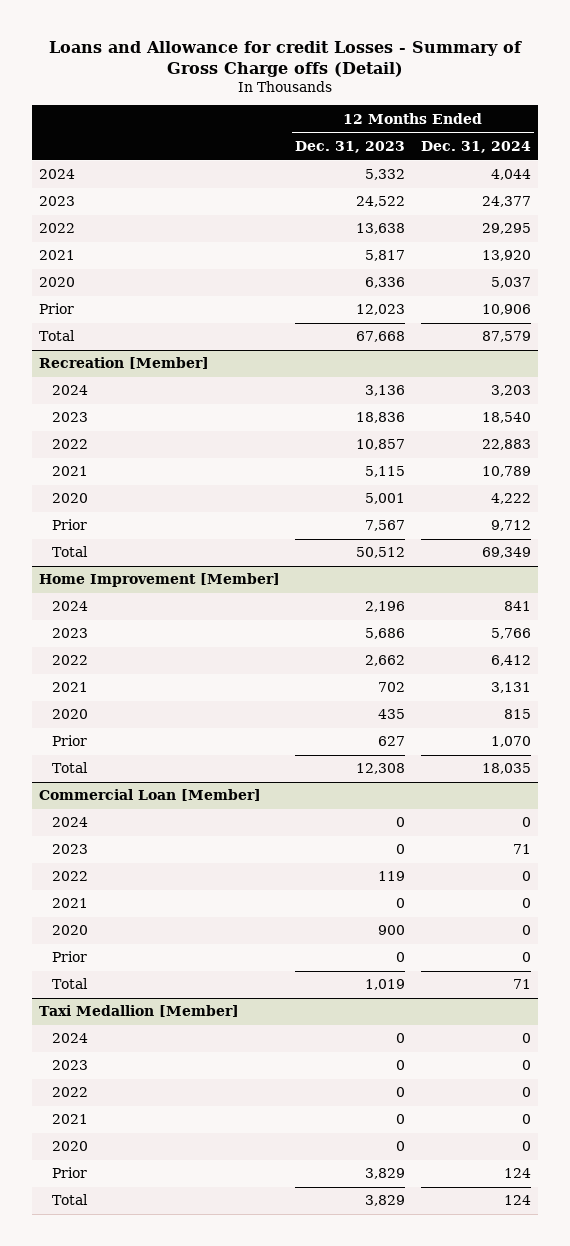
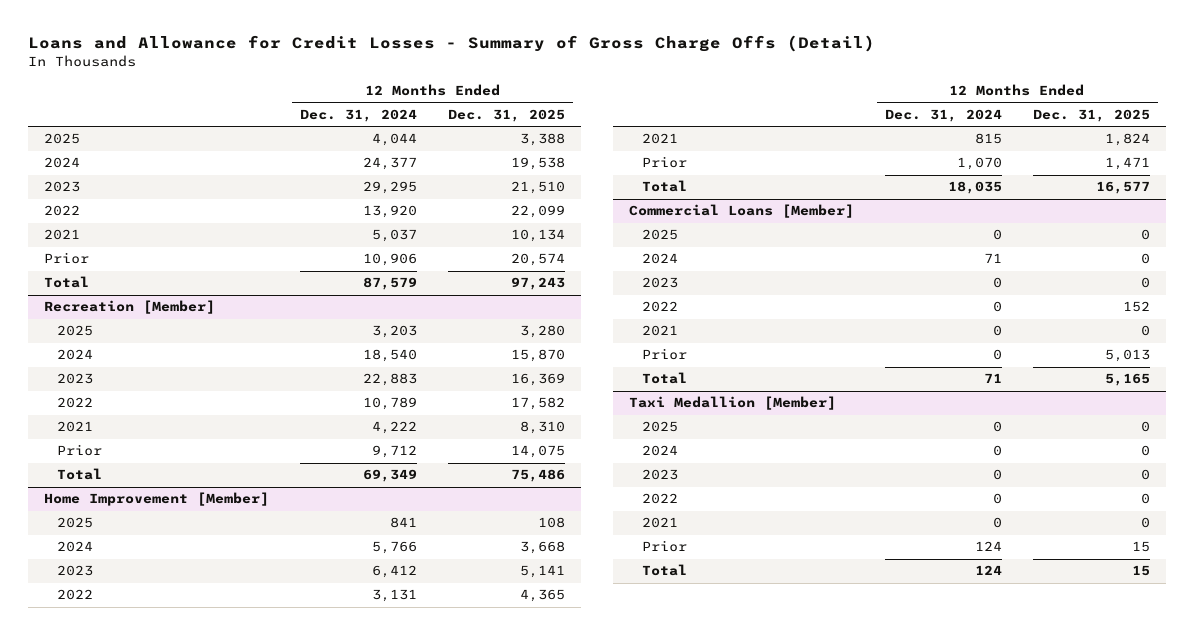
- Loans and Allowance for credit Losses - Summary of Gross Charge offs (Detail)
+ Loans and Allowance for Credit Losses - Summary of Gross Charge Offs (Detail)
- | 12 Months Ended Dec. 31, 2023 | 12 Months Ended Dec. 31, 2024
+ | 12 Months Ended Dec. 31, 2024 | 12 Months Ended Dec. 31, 2025
- 2024 | 5,332 | 4,044
- 2023 | 24,522 | 24,377
- 2022 | 13,638 | 29,295
- 2021 | 5,817 | 13,920
- 2020 | 6,336 | 5,037
+ 2025 | 4,044 | 3,388
+ 2024 | 24,377 | 19,538
+ 2023 | 29,295 | 21,510
+ 2022 | 13,920 | 22,099
+ 2021 | 5,037 | 10,134
@ Recreation [Member]
- 2024 | 3,136 | 3,203
- 2023 | 18,836 | 18,540
- 2022 | 10,857 | 22,883
- 2021 | 5,115 | 10,789
- 2020 | 5,001 | 4,222
+ 2025 | 3,203 | 3,280
+ 2024 | 18,540 | 15,870
+ 2023 | 22,883 | 16,369
+ 2022 | 10,789 | 17,582
+ 2021 | 4,222 | 8,310
@ Home Improvement [Member]
- 2024 | 2,196 | 841
- 2023 | 5,686 | 5,766
- 2022 | 2,662 | 6,412
- 2021 | 702 | 3,131
- 2020 | 435 | 815
+ 2025 | 841 | 108
+ 2024 | 5,766 | 3,668
+ 2023 | 6,412 | 5,141
+ 2022 | 3,131 | 4,365
+ 2021 | 815 | 1,824
- Commercial Loan [Member]
- 2024 | 0 | 0
- 2023 | 0 | 71
+ Commercial Loans [Member]
+ 2025 | 0 | 0
+ 2024 | 71 | 0
+ 2023 | 0 | 0
- 2020 | 900 | 0
@ Taxi Medallion [Member]
+ 2025 | 0 | 0
- 2020 | 0 | 0

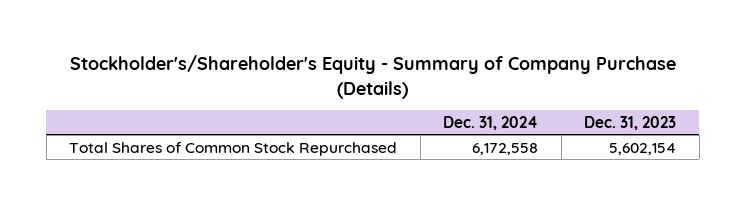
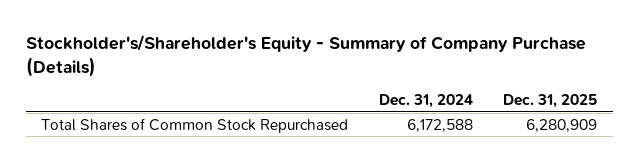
- | Dec. 31, 2024 | Dec. 31, 2023
+ | Dec. 31, 2024 | Dec. 31, 2025
- Total Shares of Common Stock Repurchased | 6,172,558 | 5,602,154
+ Total Shares of Common Stock Repurchased | 6,172,588 | 6,280,909

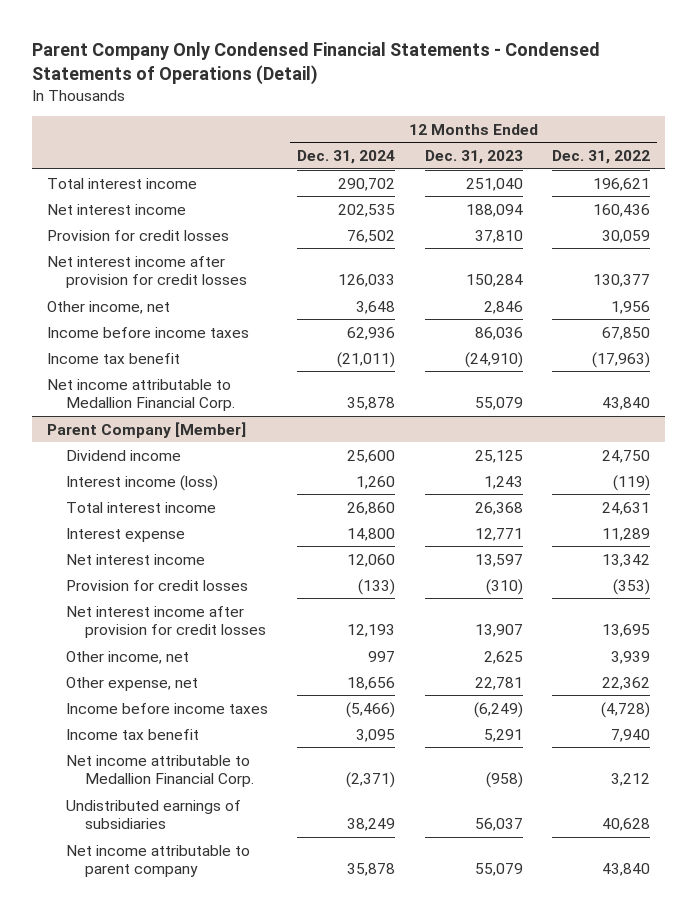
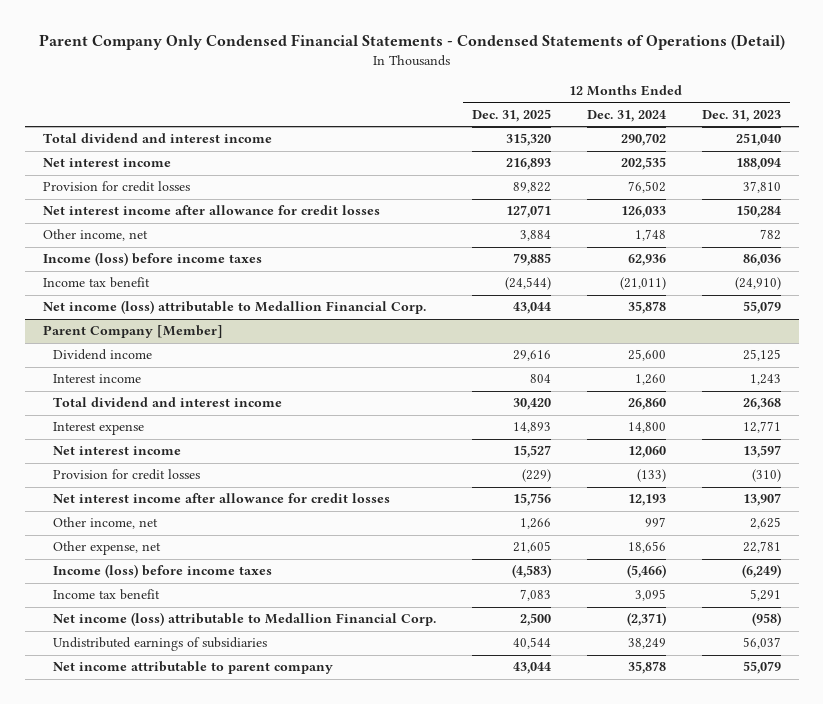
- | 12 Months Ended Dec. 31, 2024 | 12 Months Ended Dec. 31, 2023 | 12 Months Ended Dec. 31, 2022
+ | 12 Months Ended Dec. 31, 2025 | 12 Months Ended Dec. 31, 2024 | 12 Months Ended Dec. 31, 2023
- Total interest income | 290,702 | 251,040 | 196,621
+ Total dividend and interest income | 315,320 | 290,702 | 251,040
- Net interest income after provision for credit losses | 126,033 | 150,284 | 130,377
- Other income, net | 3,648 | 2,846 | 1,956
- Income before income taxes | 62,936 | 86,036 | 67,850
+ Net interest income after allowance for credit losses | 127,071 | 126,033 | 150,284
+ Other income, net | 3,884 | 1,748 | 782
+ Income (loss) before income taxes | 79,885 | 62,936 | 86,036
- Net income attributable to Medallion Financial Corp. | 35,878 | 55,079 | 43,840
+ Net income (loss) attributable to Medallion Financial Corp. | 43,044 | 35,878 | 55,079
@ Parent Company [Member]
- Interest income (loss) | 1,260 | 1,243 | (119)
- Total interest income | 26,860 | 26,368 | 24,631
+ Interest income | 804 | 1,260 | 1,243
+ Total dividend and interest income | 30,420 | 26,860 | 26,368
- Net interest income after provision for credit losses | 12,193 | 13,907 | 13,695
+ Net interest income after allowance for credit losses | 15,756 | 12,193 | 13,907
- Income before income taxes | (5,466) | (6,249) | (4,728)
+ Income (loss) before income taxes | (4,583) | (5,466) | (6,249)
- Net income attributable to Medallion Financial Corp. | (2,371) | (958) | 3,212
+ Net income (loss) attributable to Medallion Financial Corp. | 2,500 | (2,371) | (958)

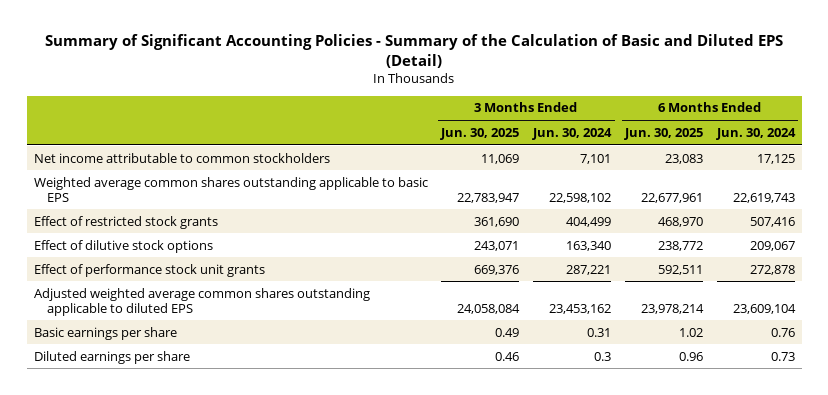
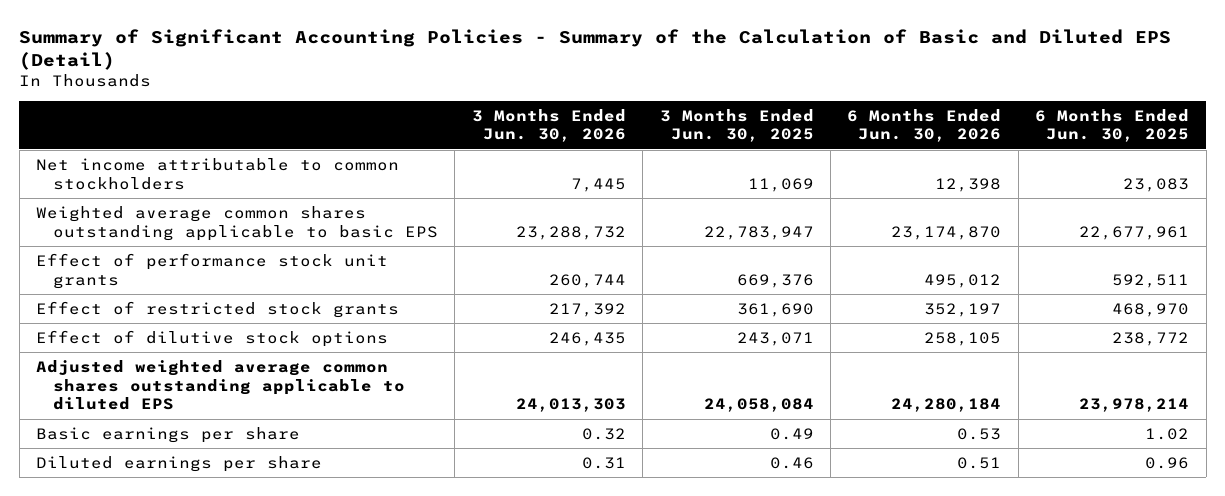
- | 3 Months Ended Jun. 30, 2025 | 3 Months Ended Jun. 30, 2024 | 6 Months Ended Jun. 30, 2025 | 6 Months Ended Jun. 30, 2024
+ | 3 Months Ended Jun. 30, 2026 | 3 Months Ended Jun. 30, 2025 | 6 Months Ended Jun. 30, 2026 | 6 Months Ended Jun. 30, 2025
moved up: Effect of performance stock unit grants | 260,744 | 669,376 | 495,012 | 592,511

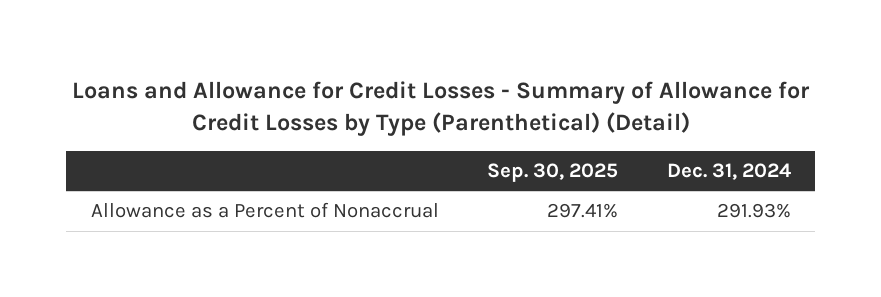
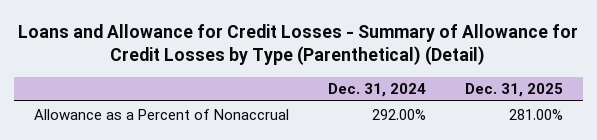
- | Sep. 30, 2025 | Dec. 31, 2024
+ | Dec. 31, 2024 | Dec. 31, 2025
- Allowance as a Percent of Nonaccrual | 297.41% | 291.93%
+ Allowance as a Percent of Nonaccrual | 292.00% | 281.00%

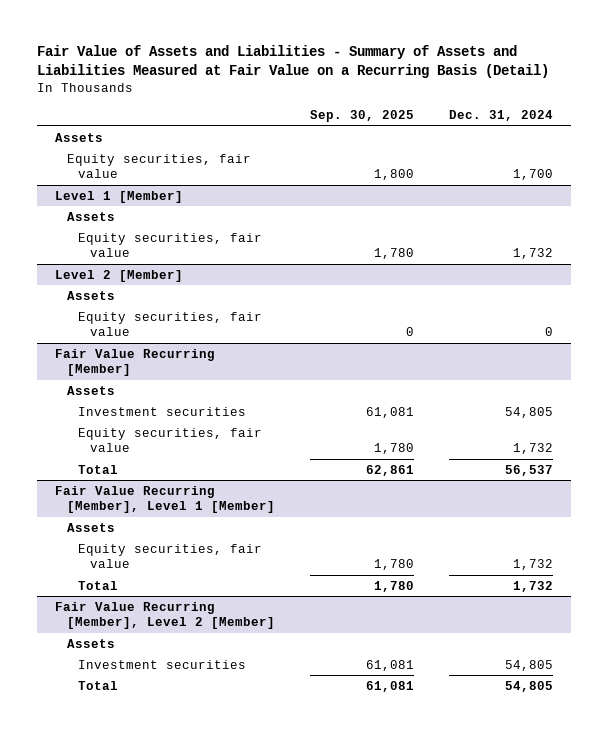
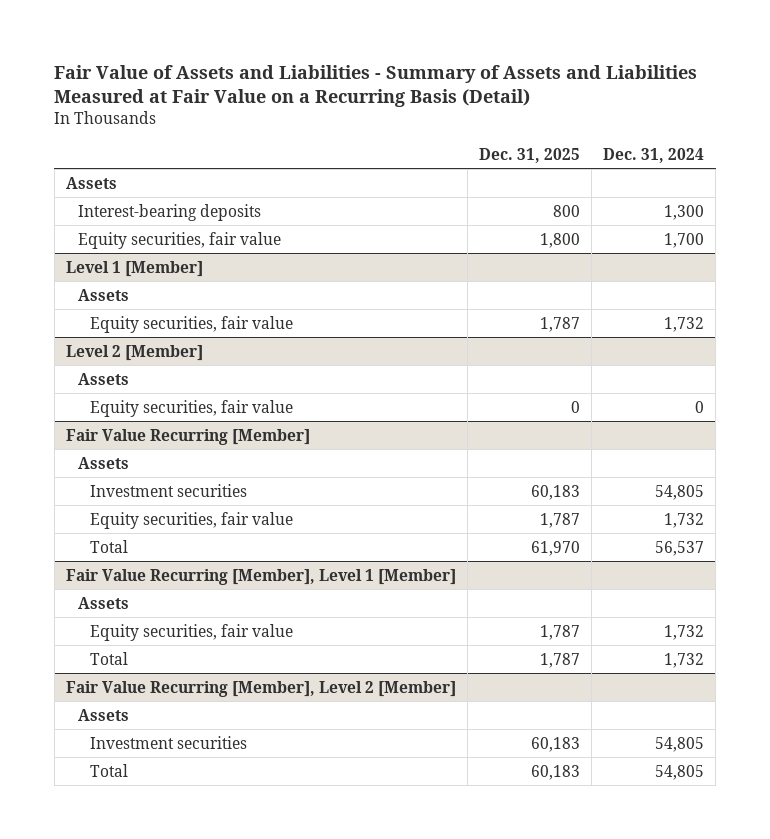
- | Sep. 30, 2025 | Dec. 31, 2024
+ | Dec. 31, 2025 | Dec. 31, 2024
+ Interest-bearing deposits | 800 | 1,300

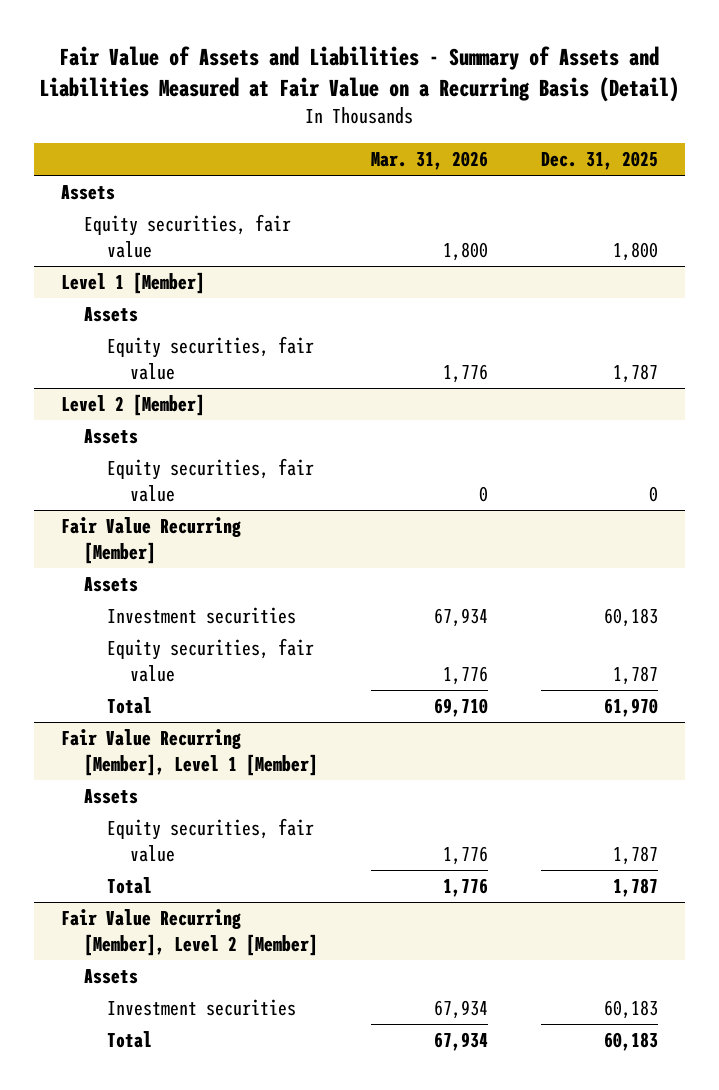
- | Dec. 31, 2025 | Dec. 31, 2024
+ | Mar. 31, 2026 | Dec. 31, 2025
- Interest-bearing deposits | 800 | 1,300

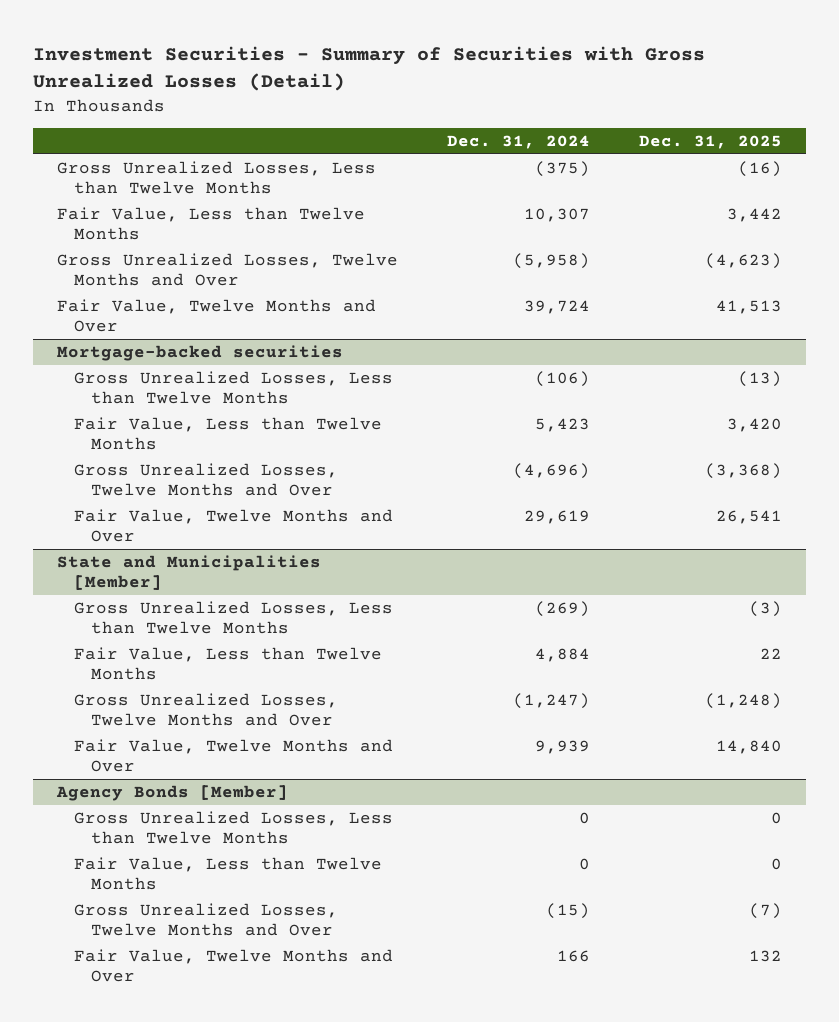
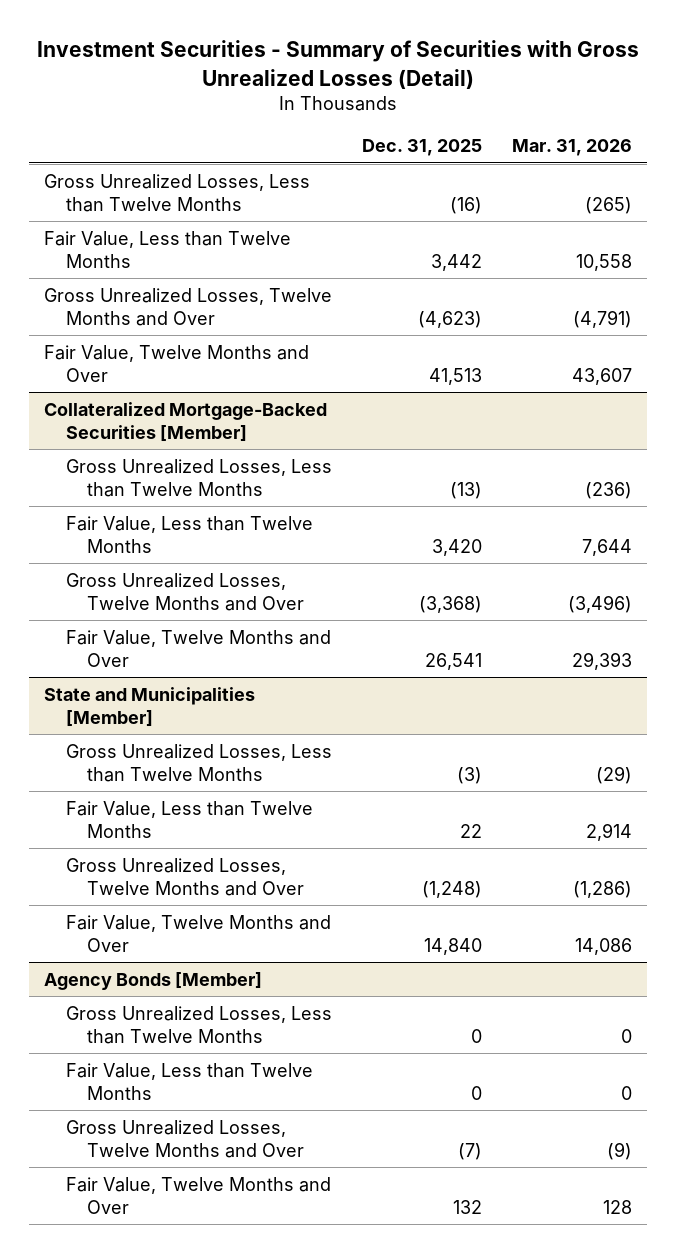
- | Dec. 31, 2024 | Dec. 31, 2025
+ | Dec. 31, 2025 | Mar. 31, 2026
- Mortgage-backed securities
+ Collateralized Mortgage-Backed Securities [Member]

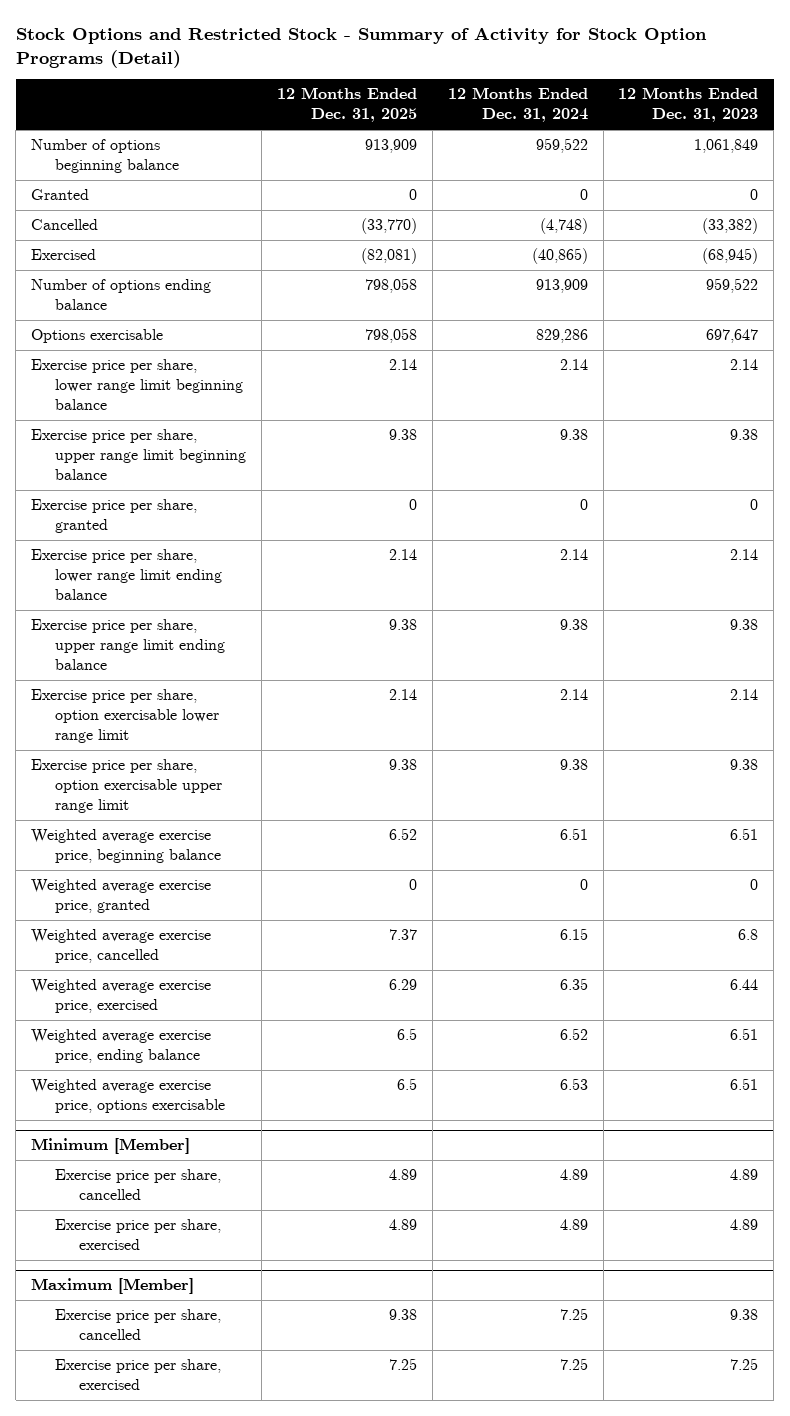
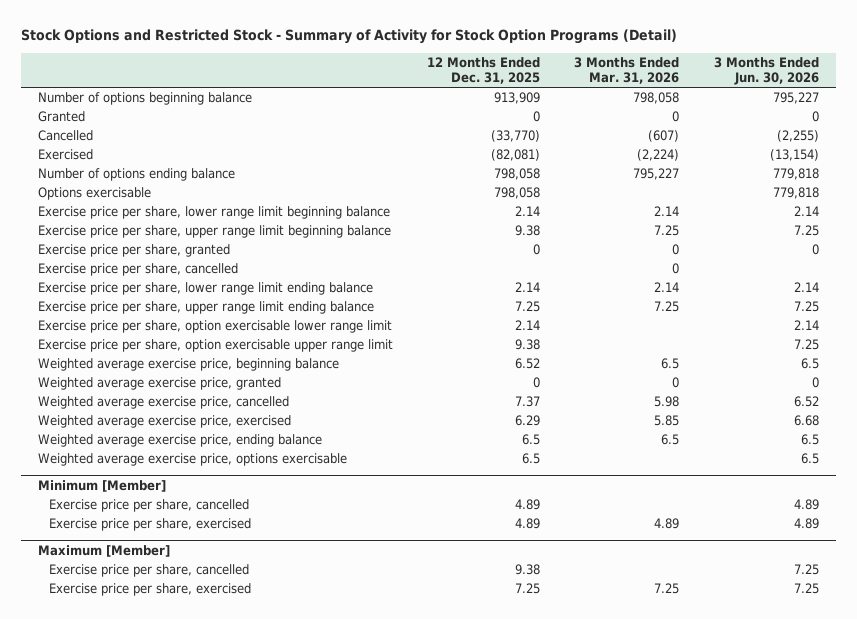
- | 12 Months Ended Dec. 31, 2025 | 12 Months Ended Dec. 31, 2024 | 12 Months Ended Dec. 31, 2023
+ | 12 Months Ended Dec. 31, 2025 | 3 Months Ended Mar. 31, 2026 | 3 Months Ended Jun. 30, 2026
+ Exercise price per share, cancelled | | 0 |
- Exercise price per share, upper range limit ending balance | 9.38 | 9.38 | 9.38
+ Exercise price per share, upper range limit ending balance | 7.25 | 7.25 | 7.25

